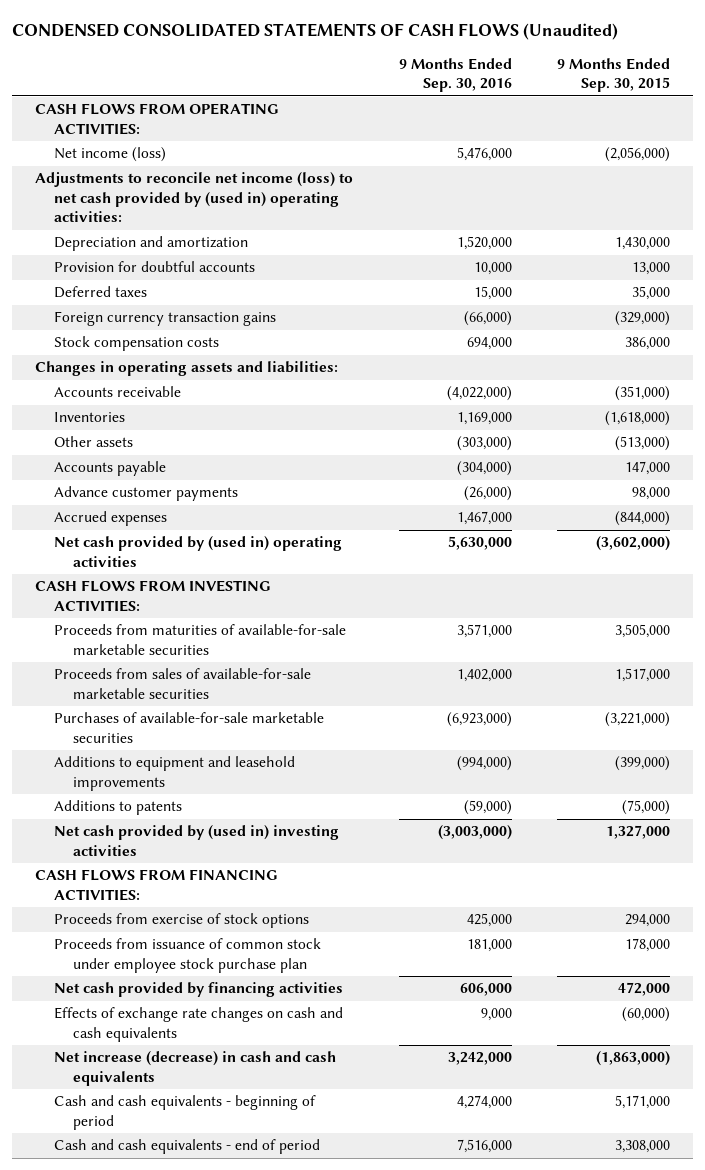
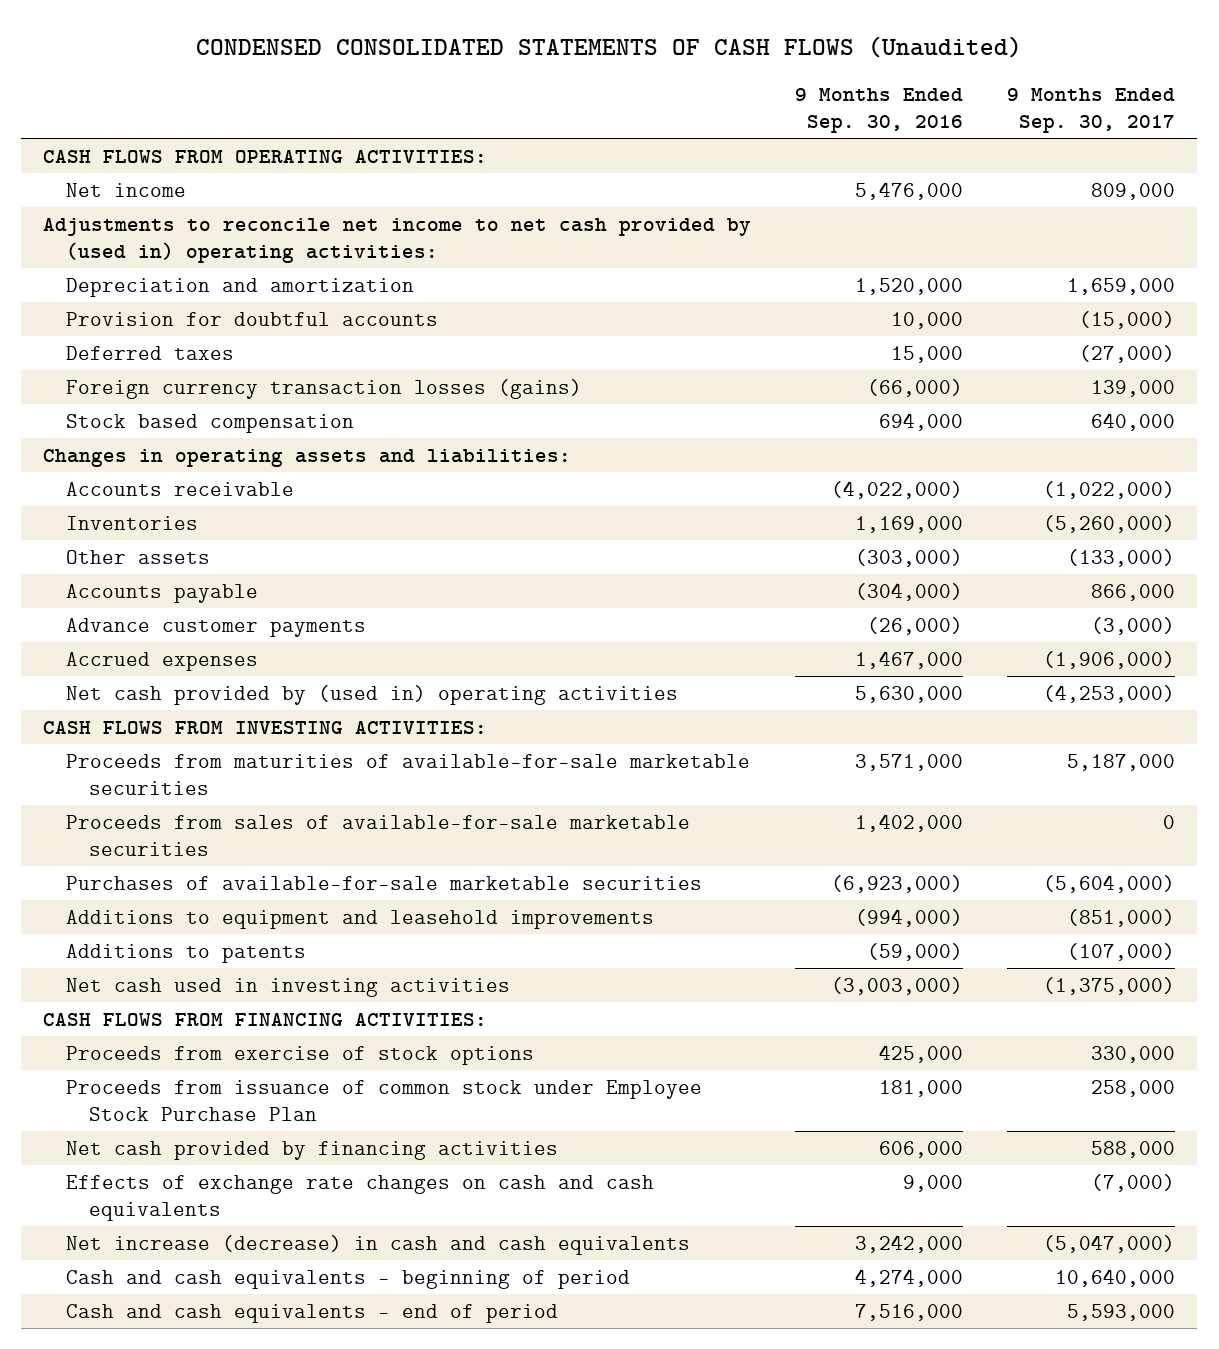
- | 9 Months Ended Sep. 30, 2016 | 9 Months Ended Sep. 30, 2015
+ | 9 Months Ended Sep. 30, 2016 | 9 Months Ended Sep. 30, 2017
- Net income (loss) | 5,476,000 | (2,056,000)
- Adjustments to reconcile net income (loss) to net cash provided by (used in) operating activities:
+ Net income | 5,476,000 | 809,000
+ Adjustments to reconcile net income to net cash provided by (used in) operating activities:
- Foreign currency transaction gains | (66,000) | (329,000)
- Stock compensation costs | 694,000 | 386,000
+ Foreign currency transaction losses (gains) | (66,000) | 139,000
+ Stock based compensation | 694,000 | 640,000
- Net cash provided by (used in) investing activities | (3,003,000) | 1,327,000
+ Net cash used in investing activities | (3,003,000) | (1,375,000)
- Proceeds from issuance of common stock under employee stock purchase plan | 181,000 | 178,000
+ Proceeds from issuance of common stock under Employee Stock Purchase Plan | 181,000 | 258,000

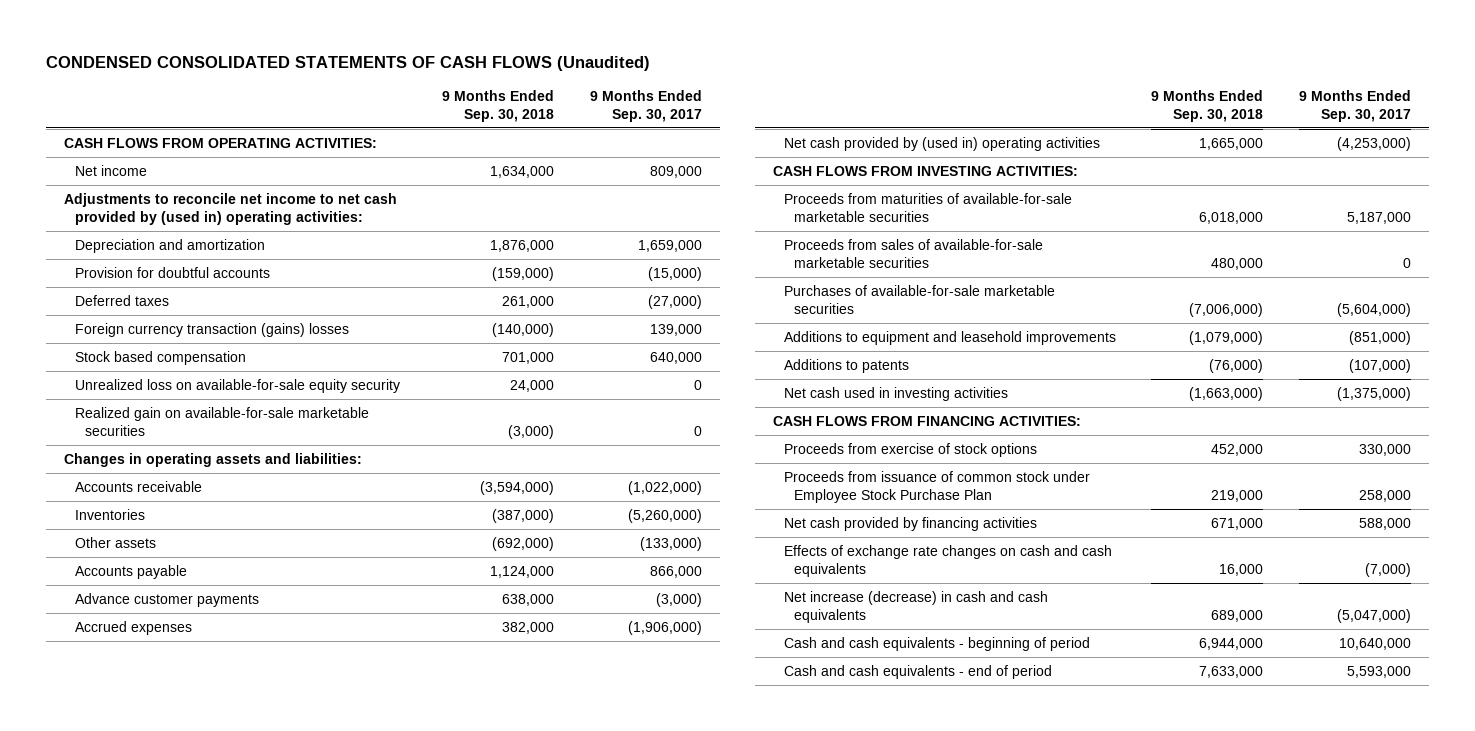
- | 9 Months Ended Sep. 30, 2016 | 9 Months Ended Sep. 30, 2017
+ | 9 Months Ended Sep. 30, 2018 | 9 Months Ended Sep. 30, 2017
- Foreign currency transaction losses (gains) | (66,000) | 139,000
+ Foreign currency transaction (gains) losses | (140,000) | 139,000
+ Unrealized loss on available-for-sale equity security | 24,000 | 0
+ Realized gain on available-for-sale marketable securities | (3,000) | 0

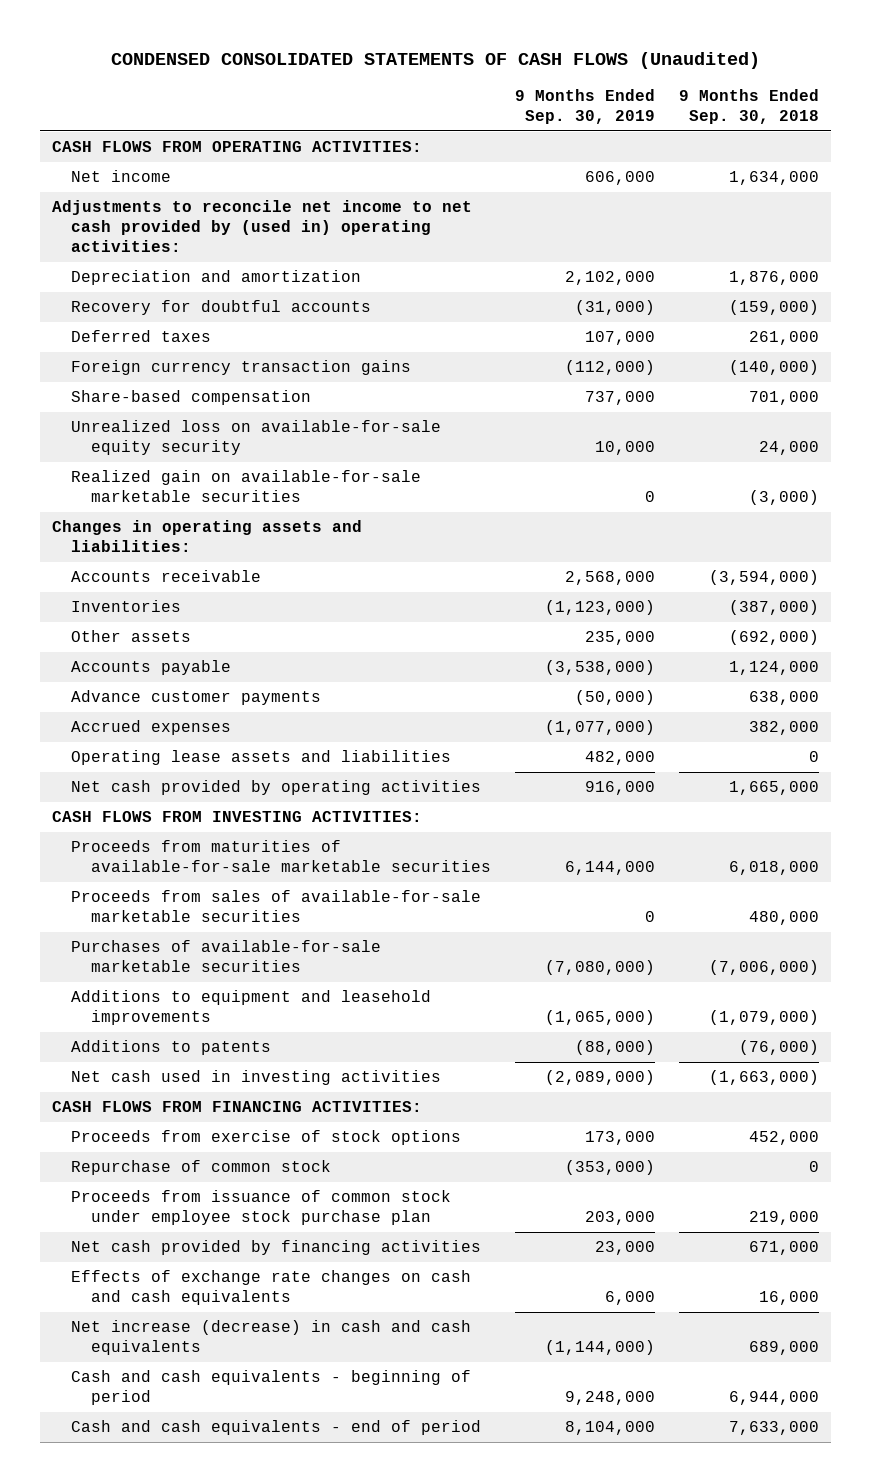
- | 9 Months Ended Sep. 30, 2018 | 9 Months Ended Sep. 30, 2017
+ | 9 Months Ended Sep. 30, 2019 | 9 Months Ended Sep. 30, 2018
- Provision for doubtful accounts | (159,000) | (15,000)
+ Recovery for doubtful accounts | (31,000) | (159,000)
- Foreign currency transaction (gains) losses | (140,000) | 139,000
- Stock based compensation | 701,000 | 640,000
+ Foreign currency transaction gains | (112,000) | (140,000)
+ Share-based compensation | 737,000 | 701,000
- Net cash provided by (used in) operating activities | 1,665,000 | (4,253,000)
+ Operating lease assets and liabilities | 482,000 | 0
+ Net cash provided by operating activities | 916,000 | 1,665,000
- Proceeds from issuance of common stock under Employee Stock Purchase Plan | 219,000 | 258,000
+ Repurchase of common stock | (353,000) | 0
+ Proceeds from issuance of common stock under employee stock purchase plan | 203,000 | 219,000

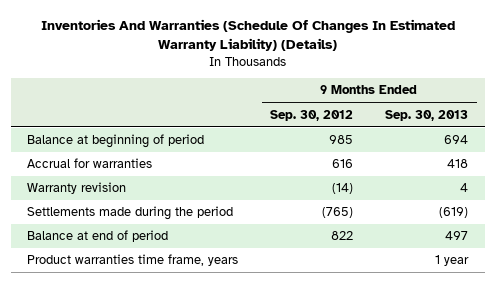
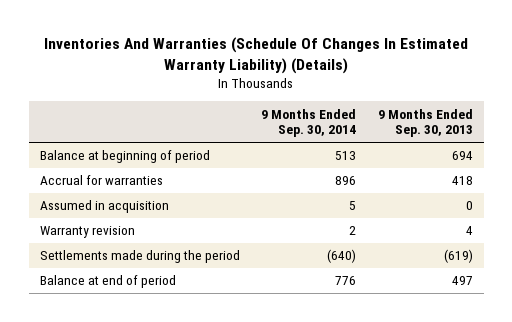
- | 9 Months Ended Sep. 30, 2012 | 9 Months Ended Sep. 30, 2013
+ | 9 Months Ended Sep. 30, 2014 | 9 Months Ended Sep. 30, 2013
+ Assumed in acquisition | 5 | 0
- Product warranties time frame, years | | 1 year

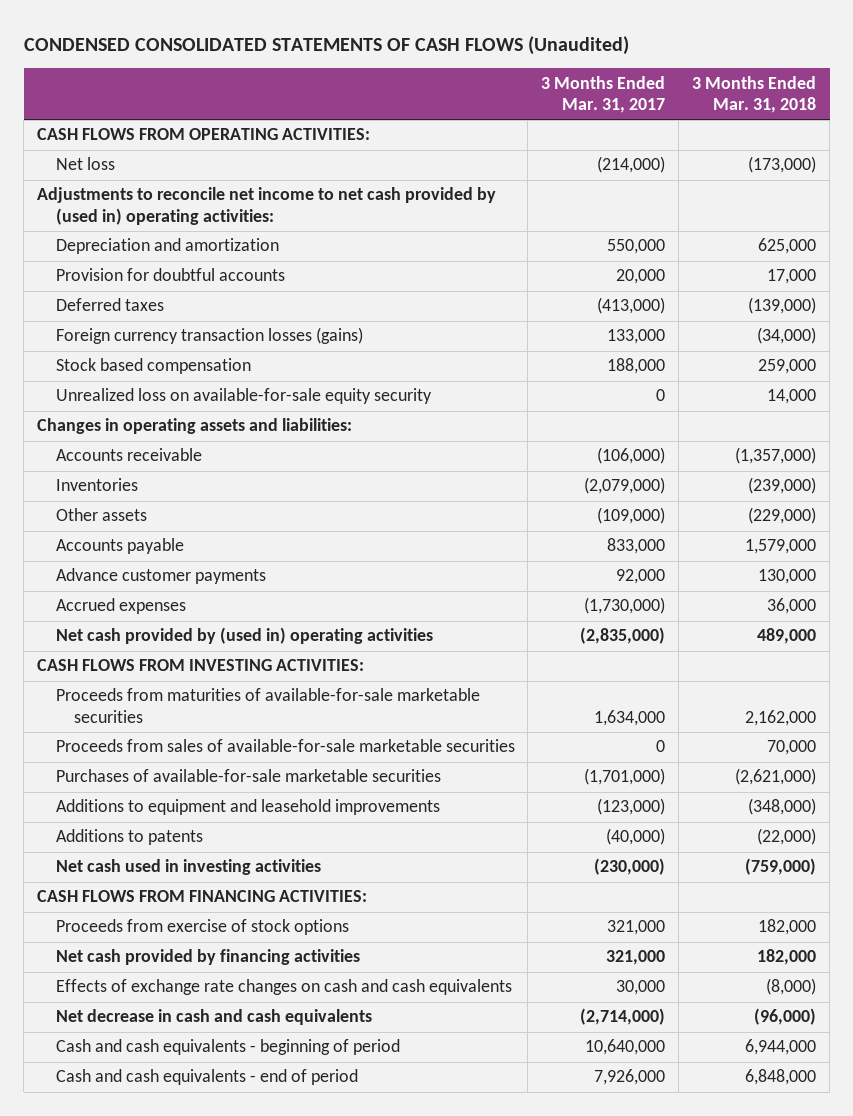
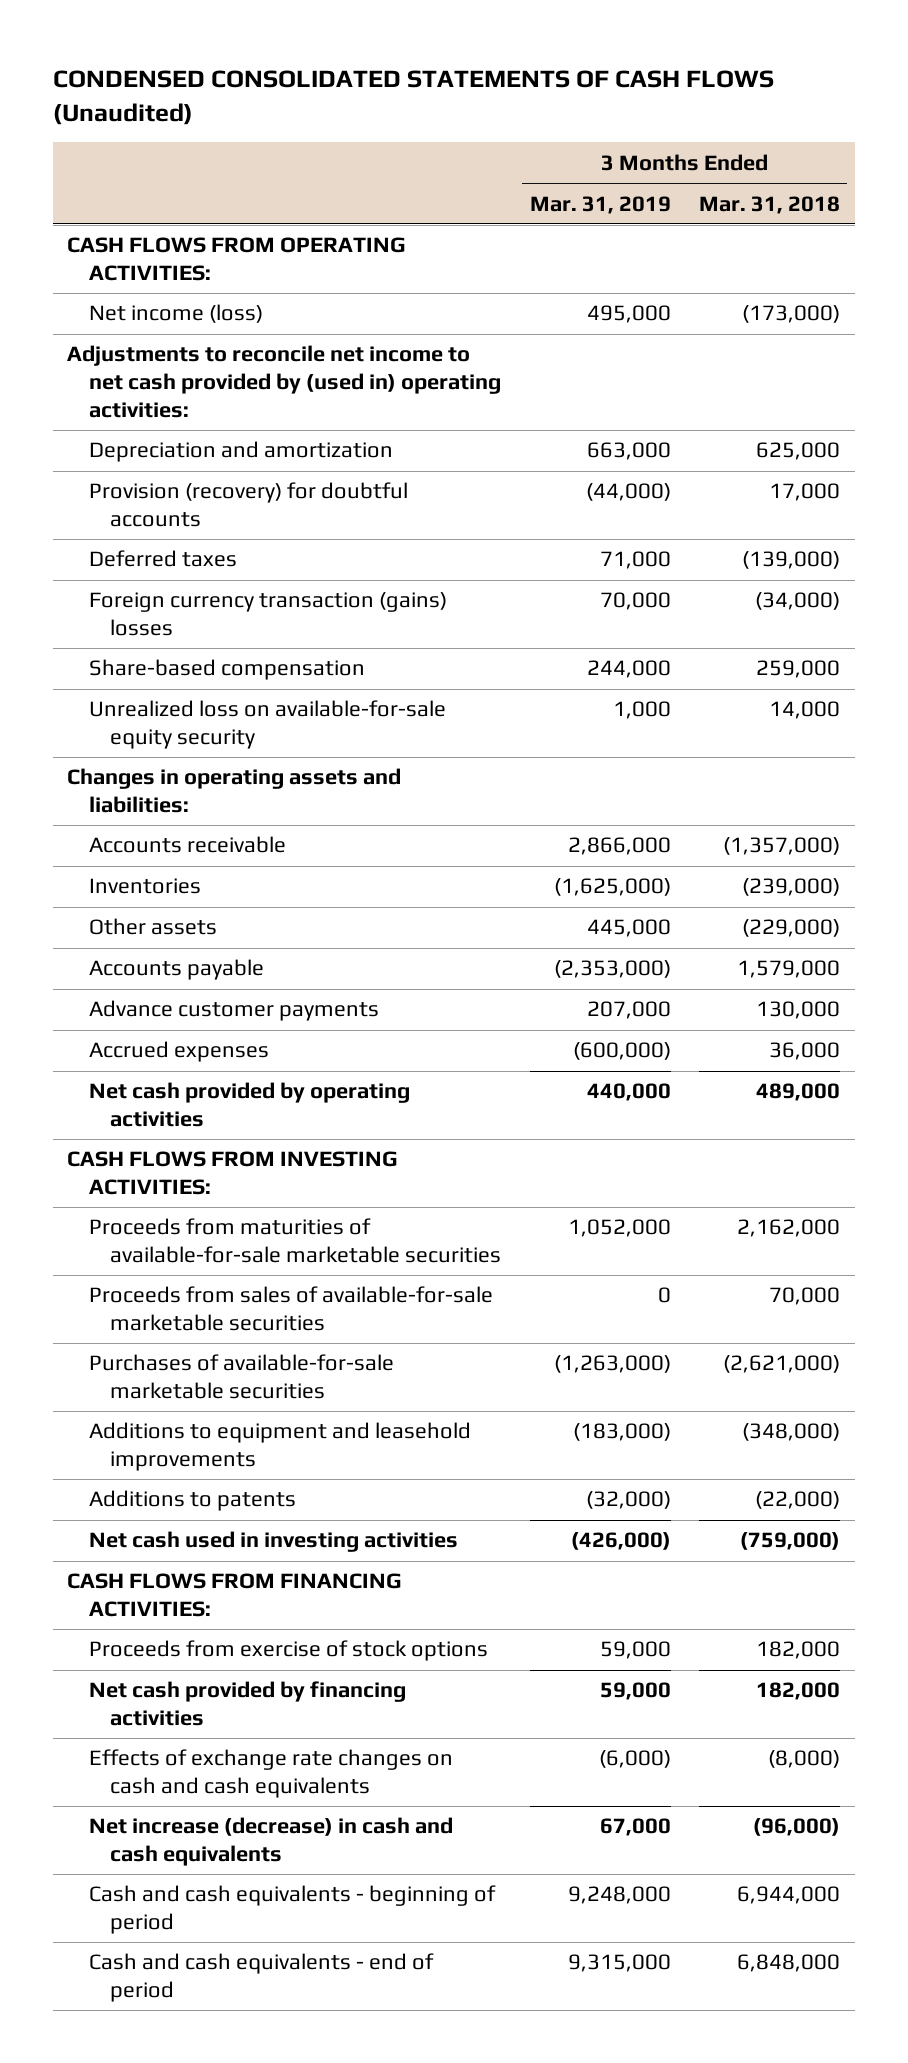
- | 3 Months Ended Mar. 31, 2017 | 3 Months Ended Mar. 31, 2018
+ | 3 Months Ended Mar. 31, 2019 | 3 Months Ended Mar. 31, 2018
- Net loss | (214,000) | (173,000)
+ Net income (loss) | 495,000 | (173,000)
- Provision for doubtful accounts | 20,000 | 17,000
+ Provision (recovery) for doubtful accounts | (44,000) | 17,000
- Foreign currency transaction losses (gains) | 133,000 | (34,000)
- Stock based compensation | 188,000 | 259,000
+ Foreign currency transaction (gains) losses | 70,000 | (34,000)
+ Share-based compensation | 244,000 | 259,000
- Net cash provided by (used in) operating activities | (2,835,000) | 489,000
+ Net cash provided by operating activities | 440,000 | 489,000
- Net decrease in cash and cash equivalents | (2,714,000) | (96,000)
+ Net increase (decrease) in cash and cash equivalents | 67,000 | (96,000)

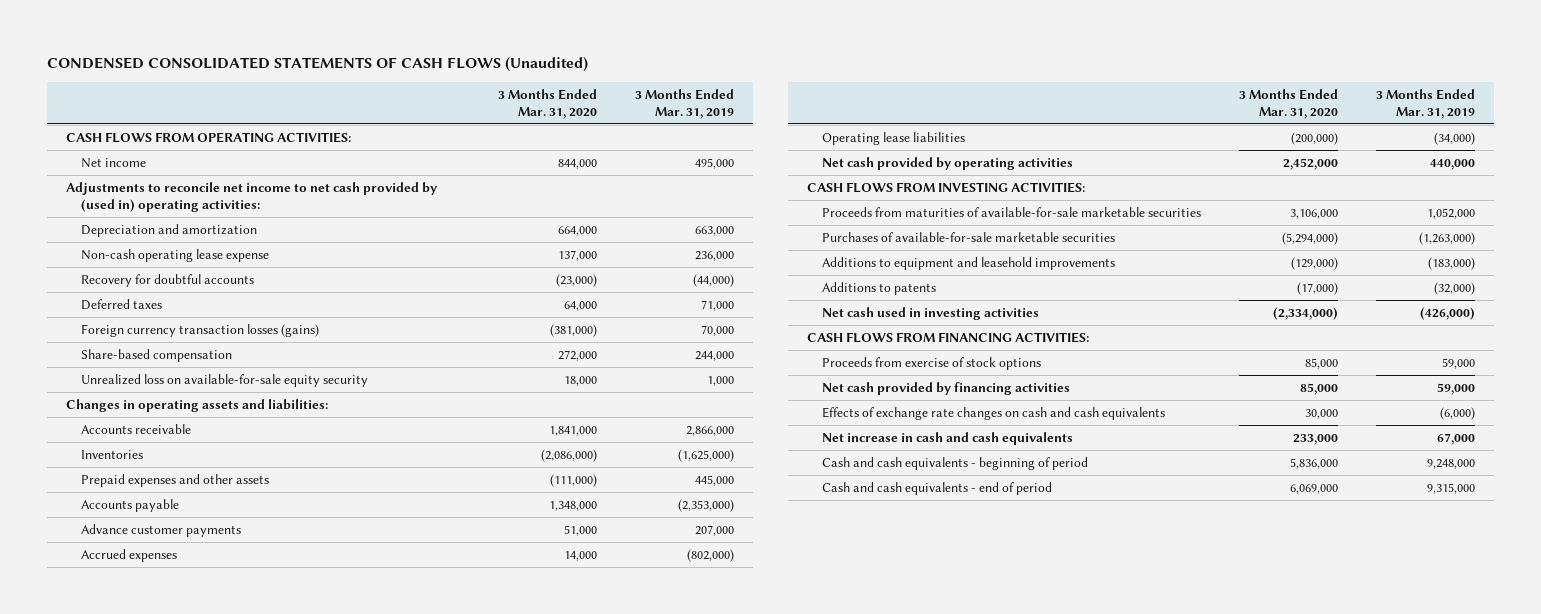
- | 3 Months Ended Mar. 31, 2019 | 3 Months Ended Mar. 31, 2018
+ | 3 Months Ended Mar. 31, 2020 | 3 Months Ended Mar. 31, 2019
- Net income (loss) | 495,000 | (173,000)
+ Net income | 844,000 | 495,000
- Provision (recovery) for doubtful accounts | (44,000) | 17,000
+ Non-cash operating lease expense | 137,000 | 236,000
+ Recovery for doubtful accounts | (23,000) | (44,000)
- Foreign currency transaction (gains) losses | 70,000 | (34,000)
+ Foreign currency transaction losses (gains) | (381,000) | 70,000
- Other assets | 445,000 | (229,000)
+ Prepaid expenses and other assets | (111,000) | 445,000
- Accrued expenses | (600,000) | 36,000
+ Accrued expenses | 14,000 | (802,000)
+ Operating lease liabilities | (200,000) | (34,000)
- Proceeds from sales of available-for-sale marketable securities | 0 | 70,000
- Net increase (decrease) in cash and cash equivalents | 67,000 | (96,000)
+ Net increase in cash and cash equivalents | 233,000 | 67,000

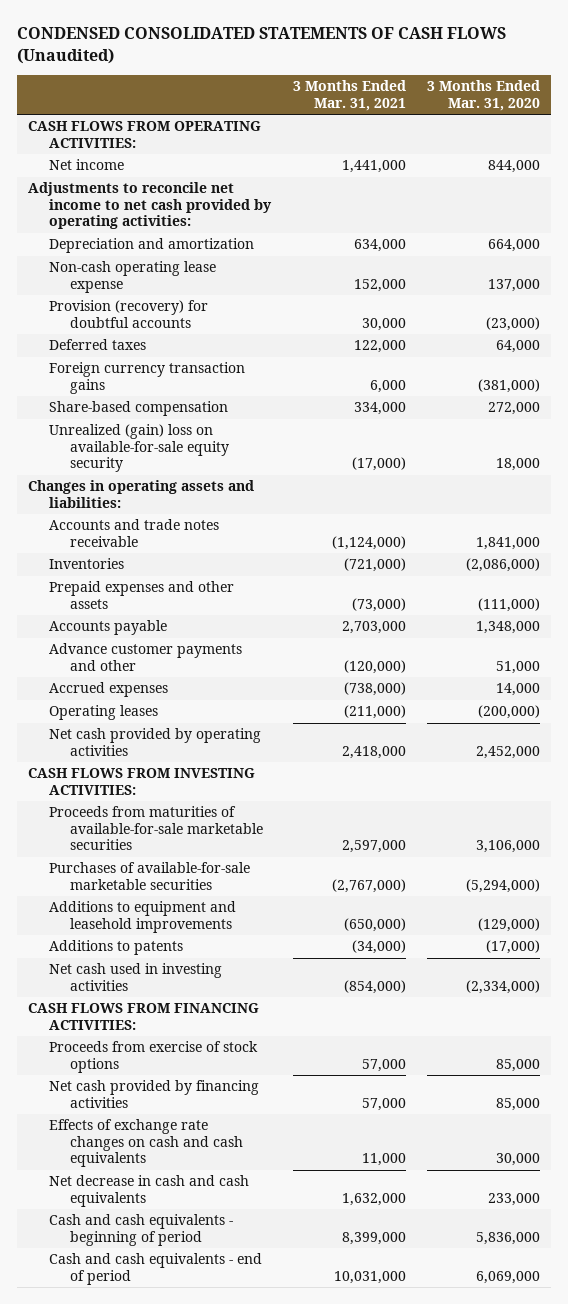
- | 3 Months Ended Mar. 31, 2020 | 3 Months Ended Mar. 31, 2019
+ | 3 Months Ended Mar. 31, 2021 | 3 Months Ended Mar. 31, 2020
- Adjustments to reconcile net income to net cash provided by (used in) operating activities:
+ Adjustments to reconcile net income to net cash provided by operating activities:
- Recovery for doubtful accounts | (23,000) | (44,000)
+ Provision (recovery) for doubtful accounts | 30,000 | (23,000)
- Foreign currency transaction losses (gains) | (381,000) | 70,000
+ Foreign currency transaction gains | 6,000 | (381,000)
- Unrealized loss on available-for-sale equity security | 18,000 | 1,000
+ Unrealized (gain) loss on available-for-sale equity security | (17,000) | 18,000
- Accounts receivable | 1,841,000 | 2,866,000
+ Accounts and trade notes receivable | (1,124,000) | 1,841,000
- Advance customer payments | 51,000 | 207,000
+ Advance customer payments and other | (120,000) | 51,000
- Operating lease liabilities | (200,000) | (34,000)
+ Operating leases | (211,000) | (200,000)
- Net increase in cash and cash equivalents | 233,000 | 67,000
+ Net decrease in cash and cash equivalents | 1,632,000 | 233,000

